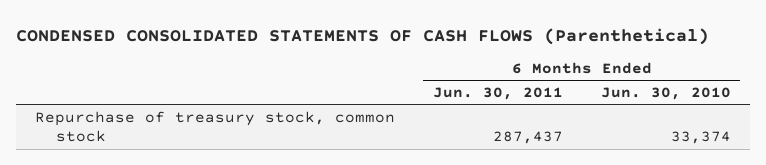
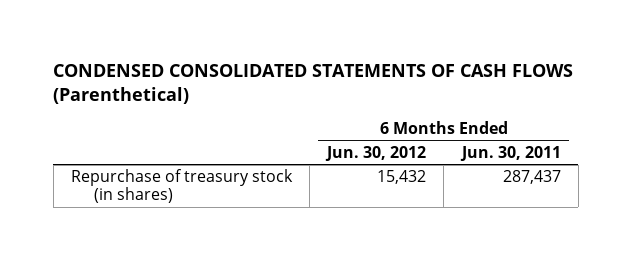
- | 6 Months Ended Jun. 30, 2011 | 6 Months Ended Jun. 30, 2010
+ | 6 Months Ended Jun. 30, 2012 | 6 Months Ended Jun. 30, 2011
- Repurchase of treasury stock, common stock | 287,437 | 33,374
+ Repurchase of treasury stock (in shares) | 15,432 | 287,437

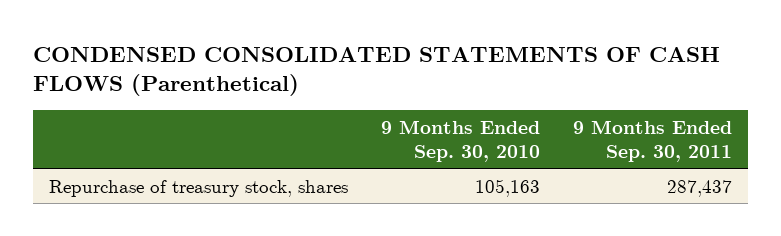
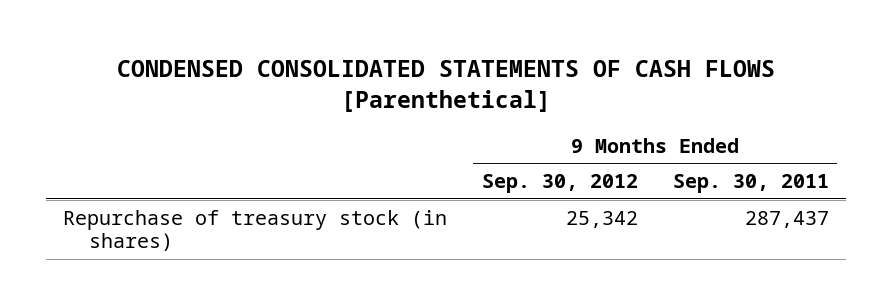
- CONDENSED CONSOLIDATED STATEMENTS OF CASH FLOWS (Parenthetical)
+ CONDENSED CONSOLIDATED STATEMENTS OF CASH FLOWS [Parenthetical]
- | 9 Months Ended Sep. 30, 2010 | 9 Months Ended Sep. 30, 2011
+ | 9 Months Ended Sep. 30, 2012 | 9 Months Ended Sep. 30, 2011
- Repurchase of treasury stock, shares | 105,163 | 287,437
+ Repurchase of treasury stock (in shares) | 25,342 | 287,437

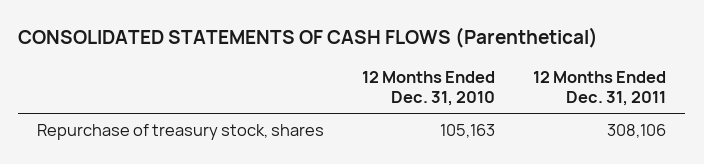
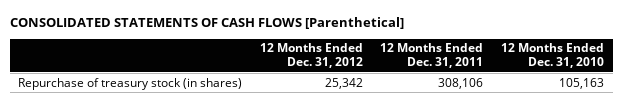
- CONSOLIDATED STATEMENTS OF CASH FLOWS (Parenthetical)
+ CONSOLIDATED STATEMENTS OF CASH FLOWS [Parenthetical]
- | 12 Months Ended Dec. 31, 2010 | 12 Months Ended Dec. 31, 2011
+ | 12 Months Ended Dec. 31, 2012 | 12 Months Ended Dec. 31, 2011 | 12 Months Ended Dec. 31, 2010
- Repurchase of treasury stock, shares | 105,163 | 308,106
+ Repurchase of treasury stock (in shares) | 25,342 | 308,106 | 105,163

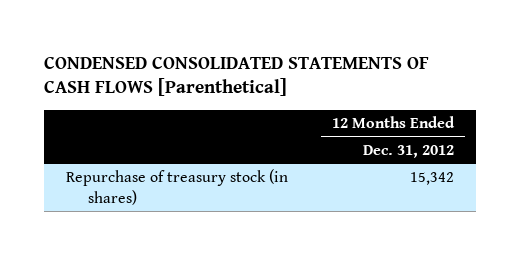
- CONSOLIDATED STATEMENTS OF CASH FLOWS [Parenthetical]
+ CONDENSED CONSOLIDATED STATEMENTS OF CASH FLOWS [Parenthetical]
- | 12 Months Ended Dec. 31, 2012 | 12 Months Ended Dec. 31, 2011 | 12 Months Ended Dec. 31, 2010
+ | 12 Months Ended Dec. 31, 2012
- Repurchase of treasury stock (in shares) | 25,342 | 308,106 | 105,163
+ Repurchase of treasury stock (in shares) | 15,342

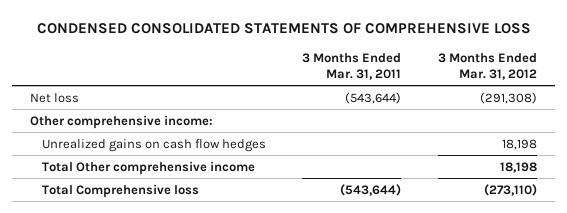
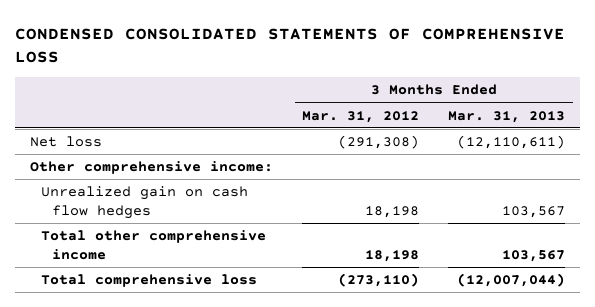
- | 3 Months Ended Mar. 31, 2011 | 3 Months Ended Mar. 31, 2012
+ | 3 Months Ended Mar. 31, 2012 | 3 Months Ended Mar. 31, 2013
- Unrealized gains on cash flow hedges | | 18,198
- Total Other comprehensive income | | 18,198
- Total Comprehensive loss | (543,644) | (273,110)
+ Unrealized gain on cash flow hedges | 18,198 | 103,567
+ Total other comprehensive income | 18,198 | 103,567
+ Total comprehensive loss | (273,110) | (12,007,044)

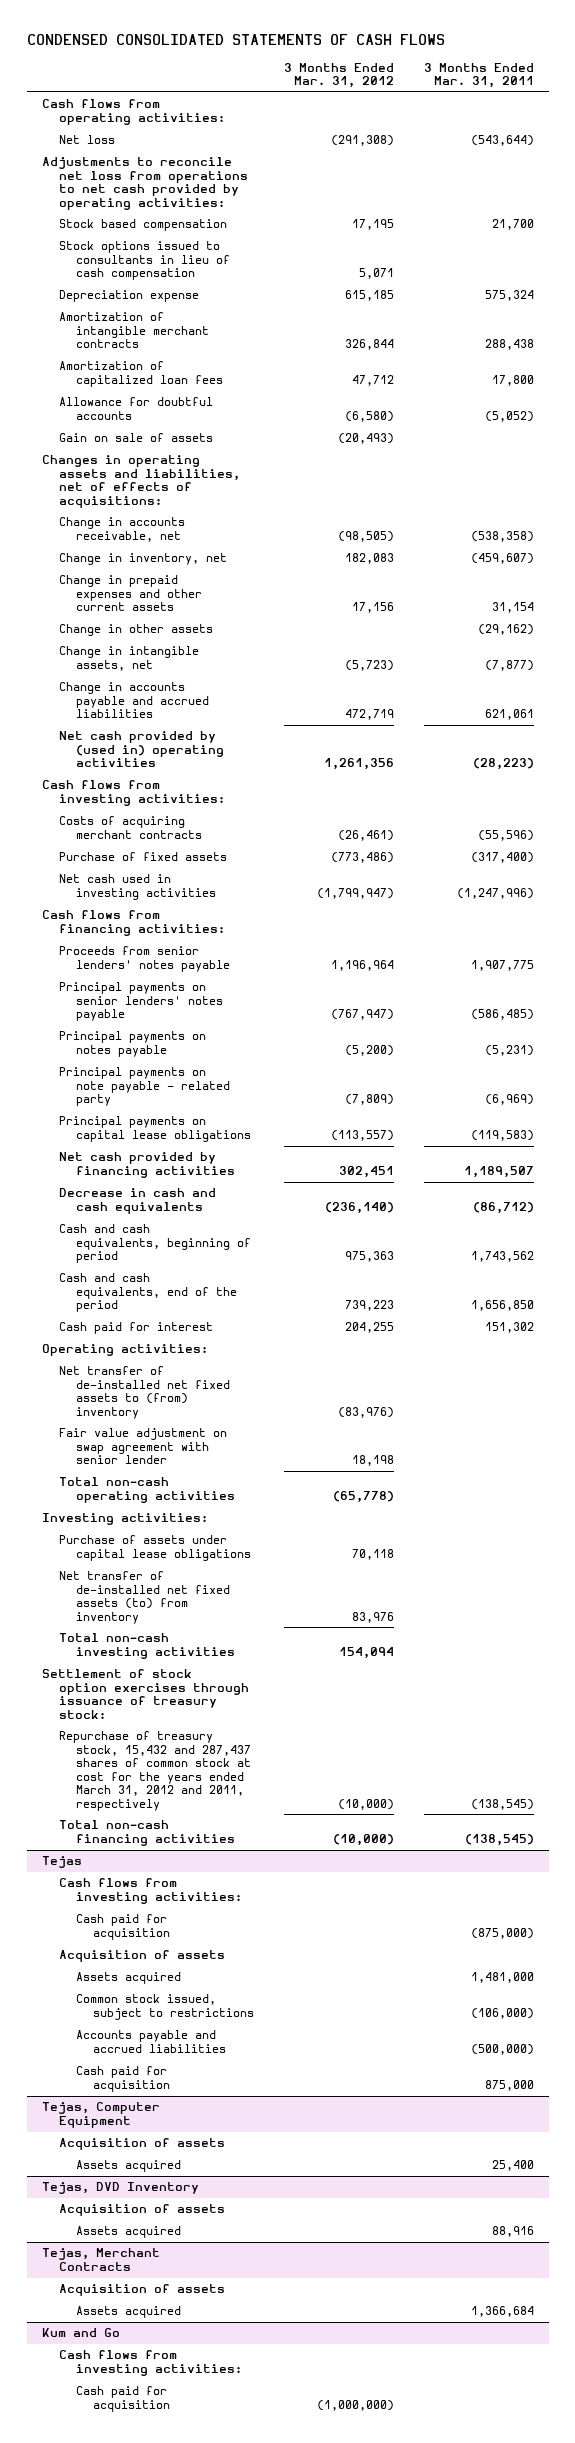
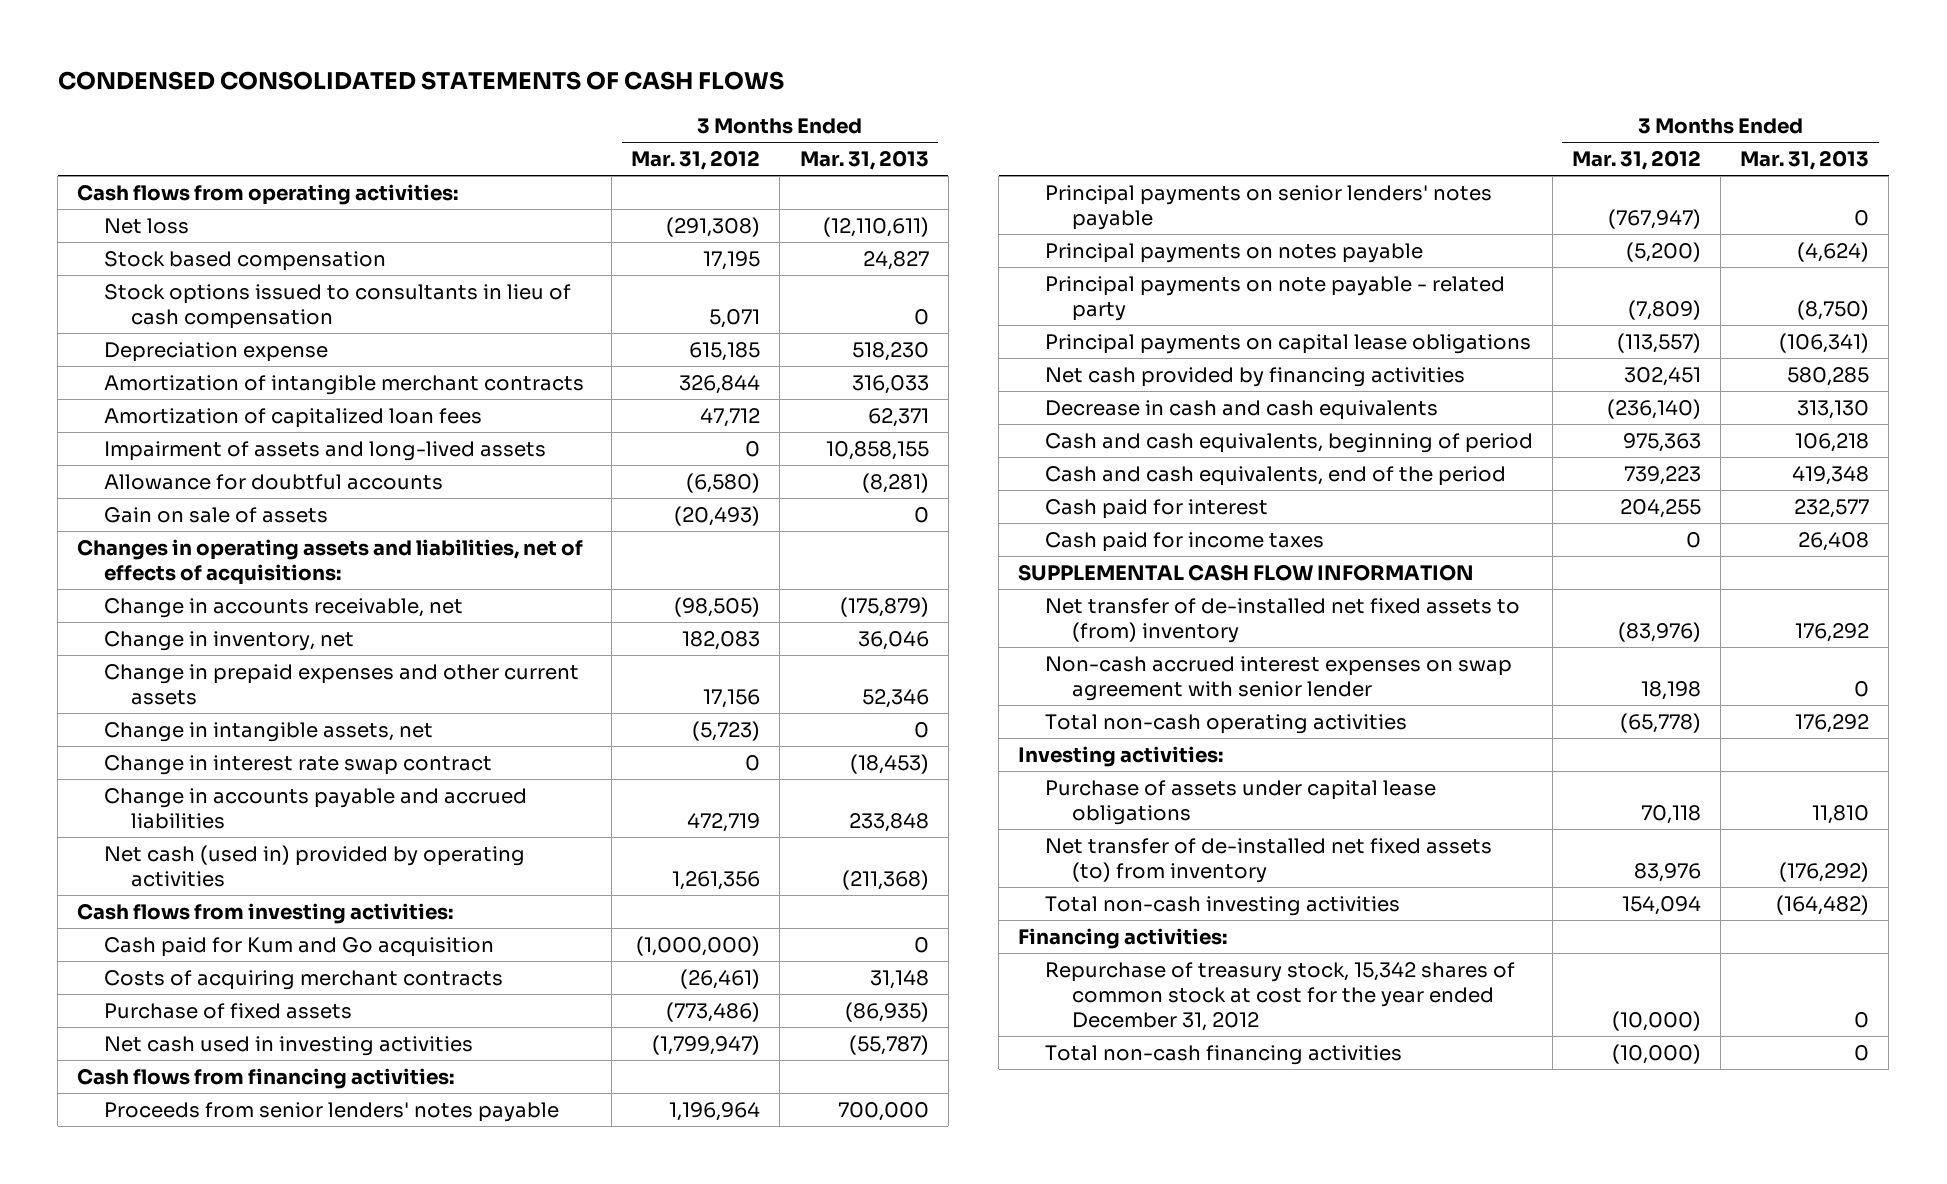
- | 3 Months Ended Mar. 31, 2012 | 3 Months Ended Mar. 31, 2011
+ | 3 Months Ended Mar. 31, 2012 | 3 Months Ended Mar. 31, 2013
- Adjustments to reconcile net loss from operations to net cash provided by operating activities:
+ Impairment of assets and long-lived assets | 0 | 10,858,155
- Change in other assets | | (29,162)
+ Change in interest rate swap contract | 0 | (18,453)
- Net cash provided by (used in) operating activities | 1,261,356 | (28,223)
+ Net cash (used in) provided by operating activities | 1,261,356 | (211,368)
+ Cash paid for Kum and Go acquisition | (1,000,000) | 0
- Operating activities:
+ Cash paid for income taxes | 0 | 26,408
+ SUPPLEMENTAL CASH FLOW INFORMATION
- Fair value adjustment on swap agreement with senior lender | 18,198 |
+ Non-cash accrued interest expenses on swap agreement with senior lender | 18,198 | 0
- Settlement of stock option exercises through issuance of treasury stock:
- Repurchase of treasury stock, 15,432 and 287,437 shares of common stock at cost for the years ended March 31, 2012 and 2011, respectively | (10,000) | (138,545)
+ Financing activities:
+ Repurchase of treasury stock, 15,342 shares of common stock at cost for the year ended December 31, 2012 | (10,000) | 0
- Tejas
- Cash flows from investing activities:
- Cash paid for acquisition | | (875,000)
- Acquisition of assets
- Assets acquired | | 1,481,000
- Common stock issued, subject to restrictions | | (106,000)
- Accounts payable and accrued liabilities | | (500,000)
- Cash paid for acquisition | | 875,000
- Tejas, Computer Equipment
- Acquisition of assets
- Assets acquired | | 25,400
- Tejas, DVD Inventory
- Acquisition of assets
- Assets acquired | | 88,916
- Tejas, Merchant Contracts
- Acquisition of assets
- Assets acquired | | 1,366,684
- Kum and Go
- Cash flows from investing activities:
- Cash paid for acquisition | (1,000,000) |

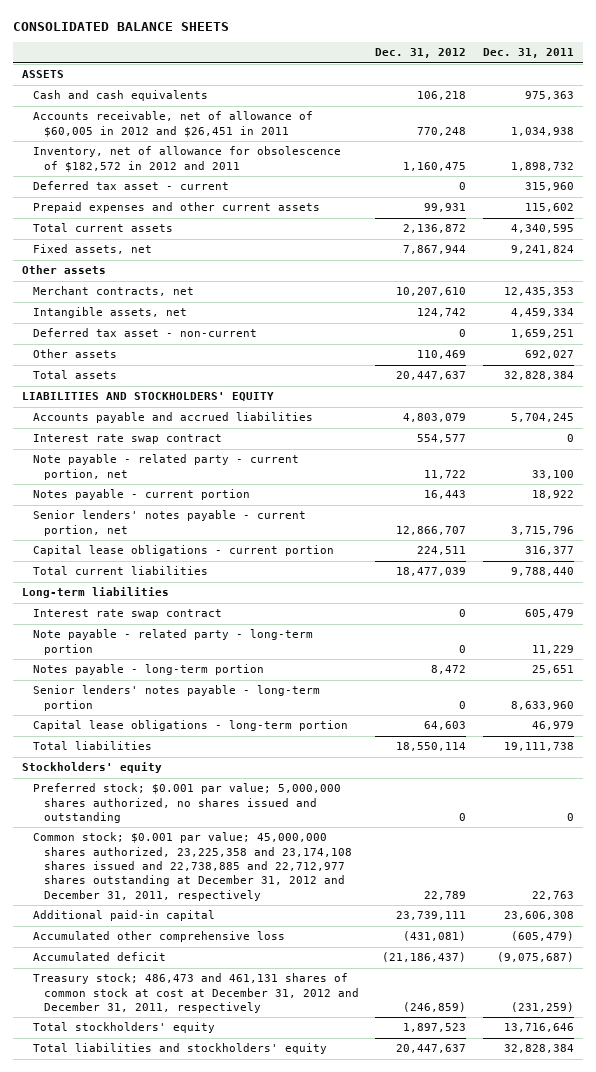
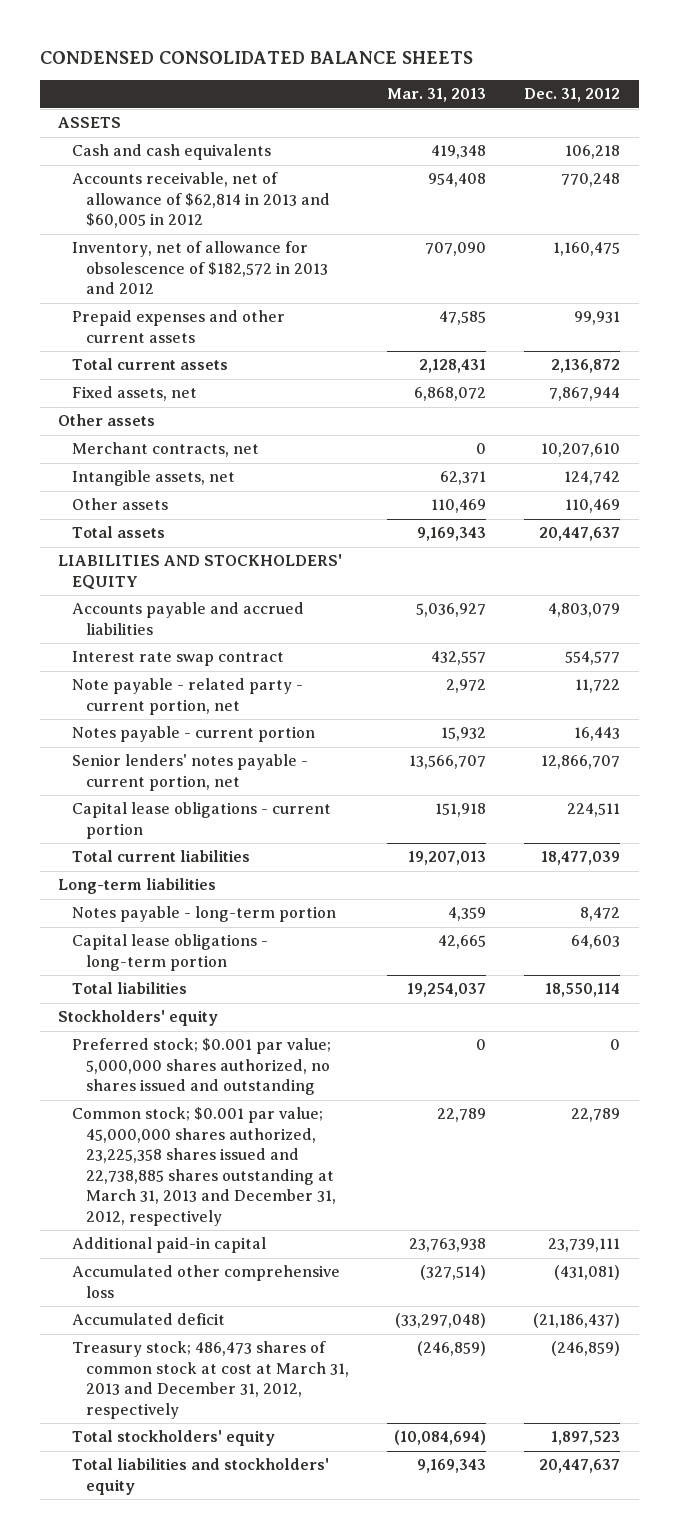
- CONSOLIDATED BALANCE SHEETS
+ CONDENSED CONSOLIDATED BALANCE SHEETS
- | Dec. 31, 2012 | Dec. 31, 2011
+ | Mar. 31, 2013 | Dec. 31, 2012
- Accounts receivable, net of allowance of $60,005 in 2012 and $26,451 in 2011 | 770,248 | 1,034,938
- Inventory, net of allowance for obsolescence of $182,572 in 2012 and 2011 | 1,160,475 | 1,898,732
- Deferred tax asset - current | 0 | 315,960
+ Accounts receivable, net of allowance of $62,814 in 2013 and $60,005 in 2012 | 954,408 | 770,248
+ Inventory, net of allowance for obsolescence of $182,572 in 2013 and 2012 | 707,090 | 1,160,475
- Deferred tax asset - non-current | 0 | 1,659,251
- Interest rate swap contract | 0 | 605,479
- Note payable - related party - long-term portion | 0 | 11,229
- Senior lenders' notes payable - long-term portion | 0 | 8,633,960
- Common stock; $0.001 par value; 45,000,000 shares authorized, 23,225,358 and 23,174,108 shares issued and 22,738,885 and 22,712,977 shares outstanding at December 31, 2012 and December 31, 2011, respectively | 22,789 | 22,763
+ Common stock; $0.001 par value; 45,000,000 shares authorized, 23,225,358 shares issued and 22,738,885 shares outstanding at March 31, 2013 and December 31, 2012, respectively | 22,789 | 22,789
- Treasury stock; 486,473 and 461,131 shares of common stock at cost at December 31, 2012 and December 31, 2011, respectively | (246,859) | (231,259)
+ Treasury stock; 486,473 shares of common stock at cost at March 31, 2013 and December 31, 2012, respectively | (246,859) | (246,859)

